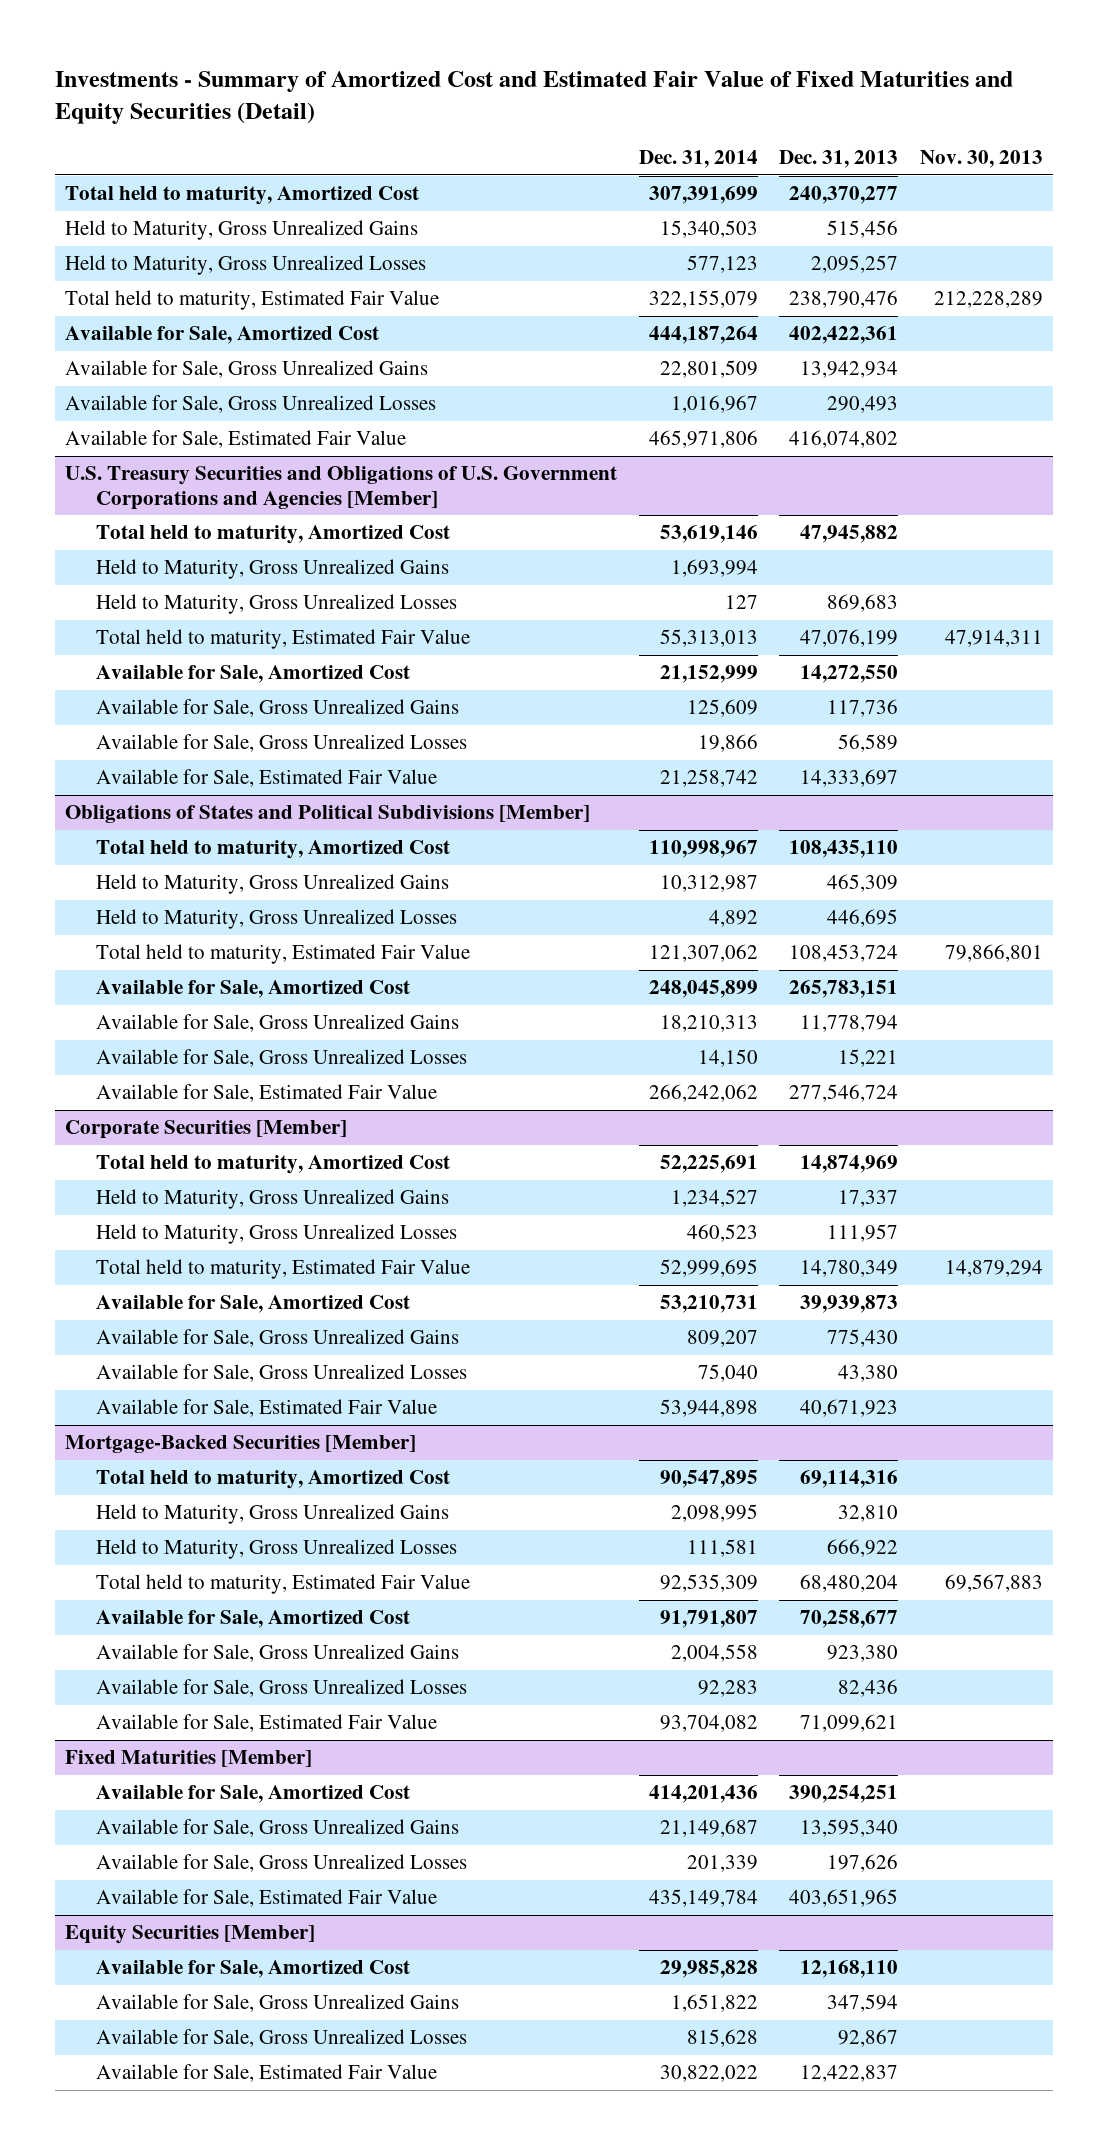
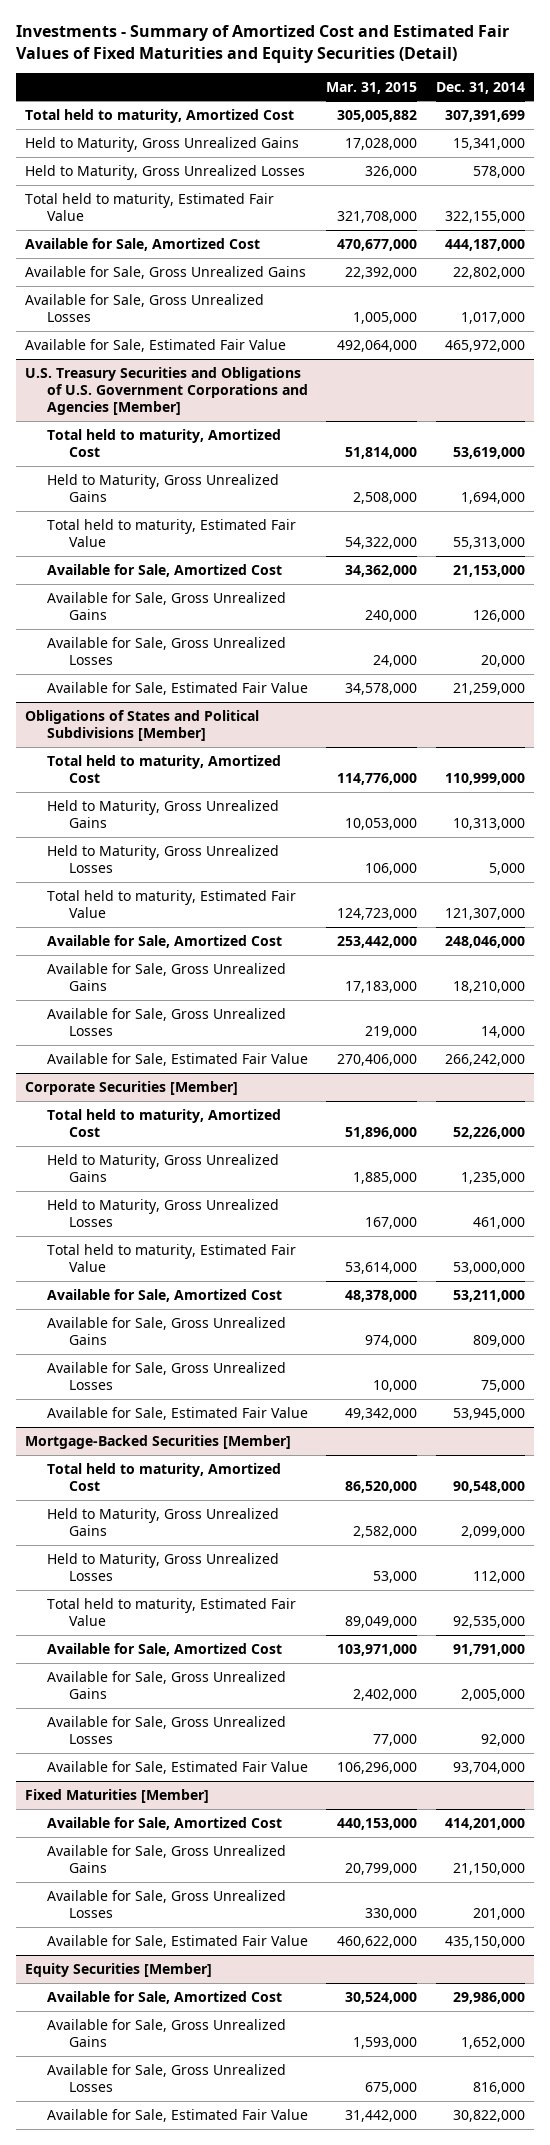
- Investments - Summary of Amortized Cost and Estimated Fair Value of Fixed Maturities and Equity Securities (Detail)
+ Investments - Summary of Amortized Cost and Estimated Fair Values of Fixed Maturities and Equity Securities (Detail)
- | Dec. 31, 2014 | Dec. 31, 2013 | Nov. 30, 2013
+ | Mar. 31, 2015 | Dec. 31, 2014
- Held to Maturity, Gross Unrealized Gains | 15,340,503 | 515,456 |
- Held to Maturity, Gross Unrealized Losses | 577,123 | 2,095,257 |
- Total held to maturity, Estimated Fair Value | 322,155,079 | 238,790,476 | 212,228,289
- Available for Sale, Amortized Cost | 444,187,264 | 402,422,361 |
- Available for Sale, Gross Unrealized Gains | 22,801,509 | 13,942,934 |
- Available for Sale, Gross Unrealized Losses | 1,016,967 | 290,493 |
- Available for Sale, Estimated Fair Value | 465,971,806 | 416,074,802 |
+ Held to Maturity, Gross Unrealized Gains | 17,028,000 | 15,341,000
+ Held to Maturity, Gross Unrealized Losses | 326,000 | 578,000
+ Total held to maturity, Estimated Fair Value | 321,708,000 | 322,155,000
+ Available for Sale, Amortized Cost | 470,677,000 | 444,187,000
+ Available for Sale, Gross Unrealized Gains | 22,392,000 | 22,802,000
+ Available for Sale, Gross Unrealized Losses | 1,005,000 | 1,017,000
+ Available for Sale, Estimated Fair Value | 492,064,000 | 465,972,000
@ U.S. Treasury Securities and Obligations of U.S. Government Corporations and Agencies [Member]
- Total held to maturity, Amortized Cost | 53,619,146 | 47,945,882 |
- Held to Maturity, Gross Unrealized Gains | 1,693,994 | |
- Held to Maturity, Gross Unrealized Losses | 127 | 869,683 |
- Total held to maturity, Estimated Fair Value | 55,313,013 | 47,076,199 | 47,914,311
- Available for Sale, Amortized Cost | 21,152,999 | 14,272,550 |
- Available for Sale, Gross Unrealized Gains | 125,609 | 117,736 |
- Available for Sale, Gross Unrealized Losses | 19,866 | 56,589 |
- Available for Sale, Estimated Fair Value | 21,258,742 | 14,333,697 |
+ Total held to maturity, Amortized Cost | 51,814,000 | 53,619,000
+ Held to Maturity, Gross Unrealized Gains | 2,508,000 | 1,694,000
+ Total held to maturity, Estimated Fair Value | 54,322,000 | 55,313,000
+ Available for Sale, Amortized Cost | 34,362,000 | 21,153,000
+ Available for Sale, Gross Unrealized Gains | 240,000 | 126,000
+ Available for Sale, Gross Unrealized Losses | 24,000 | 20,000
+ Available for Sale, Estimated Fair Value | 34,578,000 | 21,259,000
@ Obligations of States and Political Subdivisions [Member]
- Total held to maturity, Amortized Cost | 110,998,967 | 108,435,110 |
- Held to Maturity, Gross Unrealized Gains | 10,312,987 | 465,309 |
- Held to Maturity, Gross Unrealized Losses | 4,892 | 446,695 |
- Total held to maturity, Estimated Fair Value | 121,307,062 | 108,453,724 | 79,866,801
- Available for Sale, Amortized Cost | 248,045,899 | 265,783,151 |
- Available for Sale, Gross Unrealized Gains | 18,210,313 | 11,778,794 |
- Available for Sale, Gross Unrealized Losses | 14,150 | 15,221 |
- Available for Sale, Estimated Fair Value | 266,242,062 | 277,546,724 |
+ Total held to maturity, Amortized Cost | 114,776,000 | 110,999,000
+ Held to Maturity, Gross Unrealized Gains | 10,053,000 | 10,313,000
+ Held to Maturity, Gross Unrealized Losses | 106,000 | 5,000
+ Total held to maturity, Estimated Fair Value | 124,723,000 | 121,307,000
+ Available for Sale, Amortized Cost | 253,442,000 | 248,046,000
+ Available for Sale, Gross Unrealized Gains | 17,183,000 | 18,210,000
+ Available for Sale, Gross Unrealized Losses | 219,000 | 14,000
+ Available for Sale, Estimated Fair Value | 270,406,000 | 266,242,000
@ Corporate Securities [Member]
- Total held to maturity, Amortized Cost | 52,225,691 | 14,874,969 |
- Held to Maturity, Gross Unrealized Gains | 1,234,527 | 17,337 |
- Held to Maturity, Gross Unrealized Losses | 460,523 | 111,957 |
- Total held to maturity, Estimated Fair Value | 52,999,695 | 14,780,349 | 14,879,294
- Available for Sale, Amortized Cost | 53,210,731 | 39,939,873 |
- Available for Sale, Gross Unrealized Gains | 809,207 | 775,430 |
- Available for Sale, Gross Unrealized Losses | 75,040 | 43,380 |
- Available for Sale, Estimated Fair Value | 53,944,898 | 40,671,923 |
+ Total held to maturity, Amortized Cost | 51,896,000 | 52,226,000
+ Held to Maturity, Gross Unrealized Gains | 1,885,000 | 1,235,000
+ Held to Maturity, Gross Unrealized Losses | 167,000 | 461,000
+ Total held to maturity, Estimated Fair Value | 53,614,000 | 53,000,000
+ Available for Sale, Amortized Cost | 48,378,000 | 53,211,000
+ Available for Sale, Gross Unrealized Gains | 974,000 | 809,000
+ Available for Sale, Gross Unrealized Losses | 10,000 | 75,000
+ Available for Sale, Estimated Fair Value | 49,342,000 | 53,945,000
@ Mortgage-Backed Securities [Member]
- Total held to maturity, Amortized Cost | 90,547,895 | 69,114,316 |
- Held to Maturity, Gross Unrealized Gains | 2,098,995 | 32,810 |
- Held to Maturity, Gross Unrealized Losses | 111,581 | 666,922 |
- Total held to maturity, Estimated Fair Value | 92,535,309 | 68,480,204 | 69,567,883
- Available for Sale, Amortized Cost | 91,791,807 | 70,258,677 |
- Available for Sale, Gross Unrealized Gains | 2,004,558 | 923,380 |
- Available for Sale, Gross Unrealized Losses | 92,283 | 82,436 |
- Available for Sale, Estimated Fair Value | 93,704,082 | 71,099,621 |
+ Total held to maturity, Amortized Cost | 86,520,000 | 90,548,000
+ Held to Maturity, Gross Unrealized Gains | 2,582,000 | 2,099,000
+ Held to Maturity, Gross Unrealized Losses | 53,000 | 112,000
+ Total held to maturity, Estimated Fair Value | 89,049,000 | 92,535,000
+ Available for Sale, Amortized Cost | 103,971,000 | 91,791,000
+ Available for Sale, Gross Unrealized Gains | 2,402,000 | 2,005,000
+ Available for Sale, Gross Unrealized Losses | 77,000 | 92,000
+ Available for Sale, Estimated Fair Value | 106,296,000 | 93,704,000
@ Fixed Maturities [Member]
- Available for Sale, Amortized Cost | 414,201,436 | 390,254,251 |
- Available for Sale, Gross Unrealized Gains | 21,149,687 | 13,595,340 |
- Available for Sale, Gross Unrealized Losses | 201,339 | 197,626 |
- Available for Sale, Estimated Fair Value | 435,149,784 | 403,651,965 |
+ Available for Sale, Amortized Cost | 440,153,000 | 414,201,000
+ Available for Sale, Gross Unrealized Gains | 20,799,000 | 21,150,000
+ Available for Sale, Gross Unrealized Losses | 330,000 | 201,000
+ Available for Sale, Estimated Fair Value | 460,622,000 | 435,150,000
@ Equity Securities [Member]
- Available for Sale, Amortized Cost | 29,985,828 | 12,168,110 |
- Available for Sale, Gross Unrealized Gains | 1,651,822 | 347,594 |
- Available for Sale, Gross Unrealized Losses | 815,628 | 92,867 |
- Available for Sale, Estimated Fair Value | 30,822,022 | 12,422,837 |
+ Available for Sale, Amortized Cost | 30,524,000 | 29,986,000
+ Available for Sale, Gross Unrealized Gains | 1,593,000 | 1,652,000
+ Available for Sale, Gross Unrealized Losses | 675,000 | 816,000
+ Available for Sale, Estimated Fair Value | 31,442,000 | 30,822,000

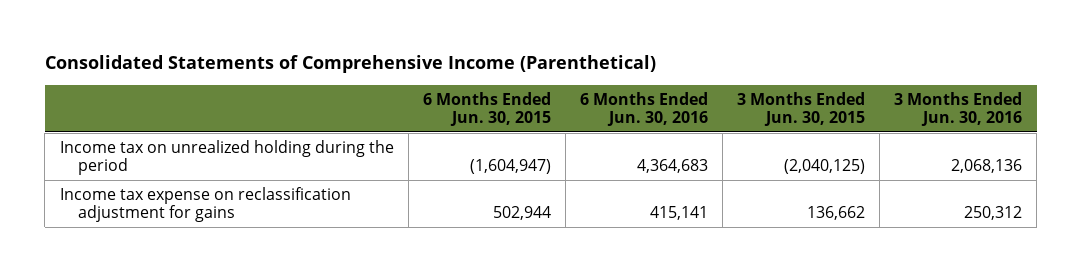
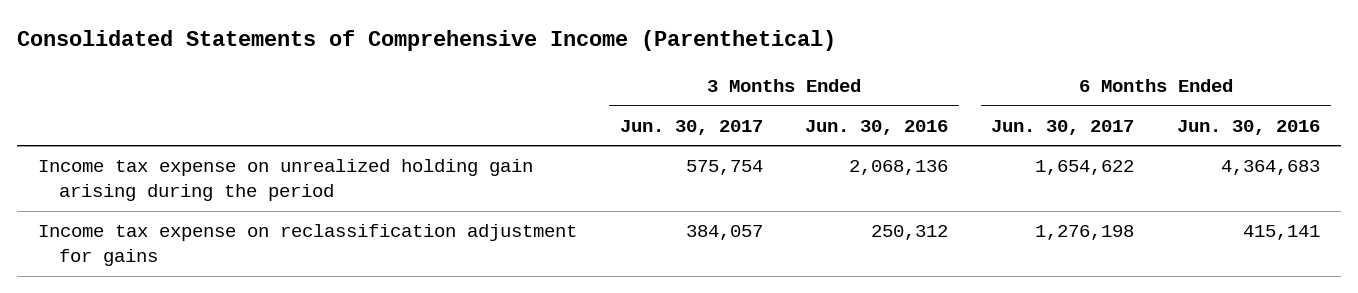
- | 6 Months Ended Jun. 30, 2015 | 6 Months Ended Jun. 30, 2016 | 3 Months Ended Jun. 30, 2015 | 3 Months Ended Jun. 30, 2016
+ | 3 Months Ended Jun. 30, 2017 | 3 Months Ended Jun. 30, 2016 | 6 Months Ended Jun. 30, 2017 | 6 Months Ended Jun. 30, 2016
- Income tax on unrealized holding during the period | (1,604,947) | 4,364,683 | (2,040,125) | 2,068,136
+ Income tax expense on unrealized holding gain arising during the period | 575,754 | 2,068,136 | 1,654,622 | 4,364,683

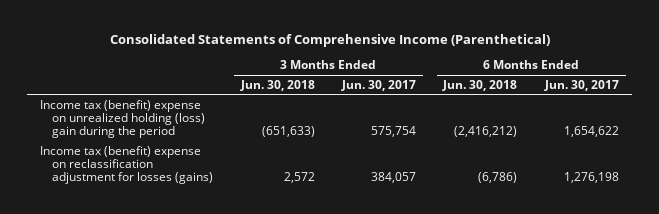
- | 3 Months Ended Jun. 30, 2017 | 3 Months Ended Jun. 30, 2016 | 6 Months Ended Jun. 30, 2017 | 6 Months Ended Jun. 30, 2016
+ | 3 Months Ended Jun. 30, 2018 | 3 Months Ended Jun. 30, 2017 | 6 Months Ended Jun. 30, 2018 | 6 Months Ended Jun. 30, 2017
- Income tax expense on unrealized holding gain arising during the period | 575,754 | 2,068,136 | 1,654,622 | 4,364,683
- Income tax expense on reclassification adjustment for gains | 384,057 | 250,312 | 1,276,198 | 415,141
+ Income tax (benefit) expense on unrealized holding (loss) gain during the period | (651,633) | 575,754 | (2,416,212) | 1,654,622
+ Income tax (benefit) expense on reclassification adjustment for losses (gains) | 2,572 | 384,057 | (6,786) | 1,276,198

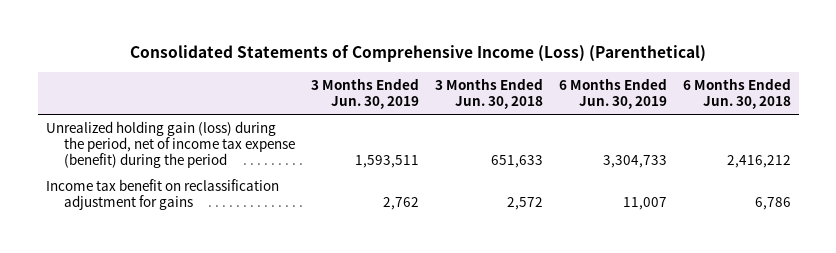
- Consolidated Statements of Comprehensive Income (Parenthetical)
+ Consolidated Statements of Comprehensive Income (Loss) (Parenthetical)
- | 3 Months Ended Jun. 30, 2018 | 3 Months Ended Jun. 30, 2017 | 6 Months Ended Jun. 30, 2018 | 6 Months Ended Jun. 30, 2017
+ | 3 Months Ended Jun. 30, 2019 | 3 Months Ended Jun. 30, 2018 | 6 Months Ended Jun. 30, 2019 | 6 Months Ended Jun. 30, 2018
- Income tax (benefit) expense on unrealized holding (loss) gain during the period | (651,633) | 575,754 | (2,416,212) | 1,654,622
- Income tax (benefit) expense on reclassification adjustment for losses (gains) | 2,572 | 384,057 | (6,786) | 1,276,198
+ Unrealized holding gain (loss) during the period, net of income tax expense (benefit) during the period | 1,593,511 | 651,633 | 3,304,733 | 2,416,212
+ Income tax benefit on reclassification adjustment for gains | 2,762 | 2,572 | 11,007 | 6,786

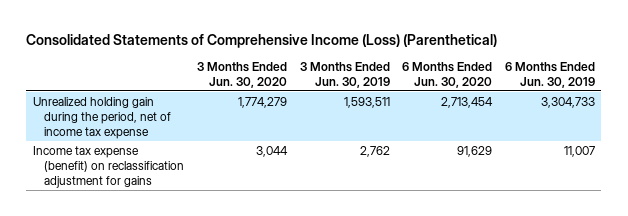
- | 3 Months Ended Jun. 30, 2019 | 3 Months Ended Jun. 30, 2018 | 6 Months Ended Jun. 30, 2019 | 6 Months Ended Jun. 30, 2018
+ | 3 Months Ended Jun. 30, 2020 | 3 Months Ended Jun. 30, 2019 | 6 Months Ended Jun. 30, 2020 | 6 Months Ended Jun. 30, 2019
- Unrealized holding gain (loss) during the period, net of income tax expense (benefit) during the period | 1,593,511 | 651,633 | 3,304,733 | 2,416,212
- Income tax benefit on reclassification adjustment for gains | 2,762 | 2,572 | 11,007 | 6,786
+ Unrealized holding gain during the period, net of income tax expense | 1,774,279 | 1,593,511 | 2,713,454 | 3,304,733
+ Income tax expense (benefit) on reclassification adjustment for gains | 3,044 | 2,762 | 91,629 | 11,007

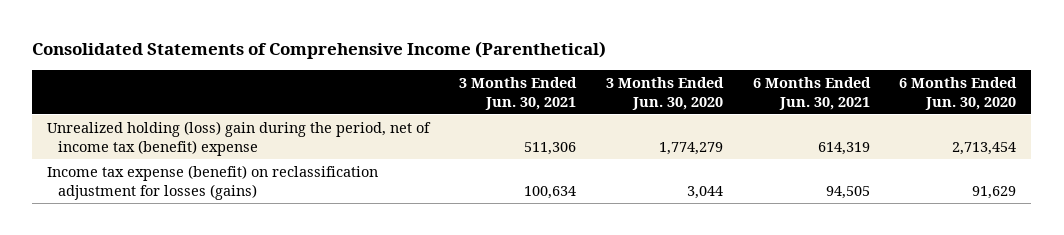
- Consolidated Statements of Comprehensive Income (Loss) (Parenthetical)
+ Consolidated Statements of Comprehensive Income (Parenthetical)
- | 3 Months Ended Jun. 30, 2020 | 3 Months Ended Jun. 30, 2019 | 6 Months Ended Jun. 30, 2020 | 6 Months Ended Jun. 30, 2019
+ | 3 Months Ended Jun. 30, 2021 | 3 Months Ended Jun. 30, 2020 | 6 Months Ended Jun. 30, 2021 | 6 Months Ended Jun. 30, 2020
- Unrealized holding gain during the period, net of income tax expense | 1,774,279 | 1,593,511 | 2,713,454 | 3,304,733
- Income tax expense (benefit) on reclassification adjustment for gains | 3,044 | 2,762 | 91,629 | 11,007
+ Unrealized holding (loss) gain during the period, net of income tax (benefit) expense | 511,306 | 1,774,279 | 614,319 | 2,713,454
+ Income tax expense (benefit) on reclassification adjustment for losses (gains) | 100,634 | 3,044 | 94,505 | 91,629

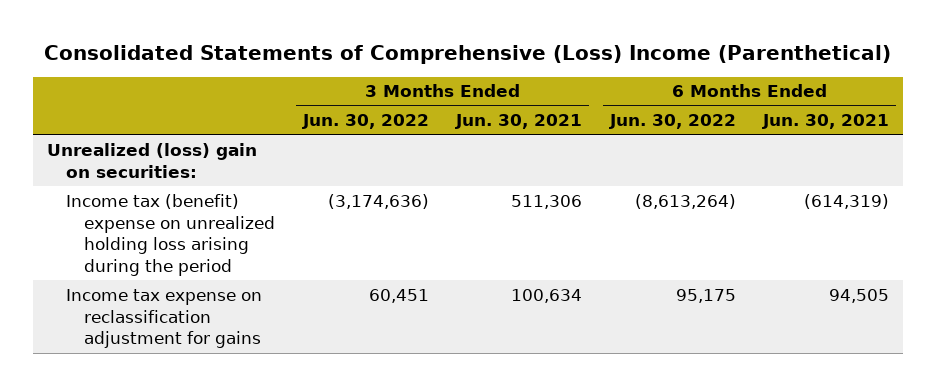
- Consolidated Statements of Comprehensive Income (Parenthetical)
+ Consolidated Statements of Comprehensive (Loss) Income (Parenthetical)
- | 3 Months Ended Jun. 30, 2021 | 3 Months Ended Jun. 30, 2020 | 6 Months Ended Jun. 30, 2021 | 6 Months Ended Jun. 30, 2020
+ | 3 Months Ended Jun. 30, 2022 | 3 Months Ended Jun. 30, 2021 | 6 Months Ended Jun. 30, 2022 | 6 Months Ended Jun. 30, 2021
- Unrealized holding (loss) gain during the period, net of income tax (benefit) expense | 511,306 | 1,774,279 | 614,319 | 2,713,454
- Income tax expense (benefit) on reclassification adjustment for losses (gains) | 100,634 | 3,044 | 94,505 | 91,629
+ Unrealized (loss) gain on securities:
+ Income tax (benefit) expense on unrealized holding loss arising during the period | (3,174,636) | 511,306 | (8,613,264) | (614,319)
+ Income tax expense on reclassification adjustment for gains | 60,451 | 100,634 | 95,175 | 94,505

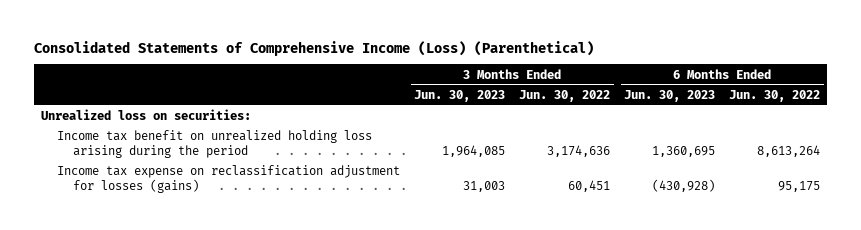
- Consolidated Statements of Comprehensive (Loss) Income (Parenthetical)
+ Consolidated Statements of Comprehensive Income (Loss) (Parenthetical)
- | 3 Months Ended Jun. 30, 2022 | 3 Months Ended Jun. 30, 2021 | 6 Months Ended Jun. 30, 2022 | 6 Months Ended Jun. 30, 2021
+ | 3 Months Ended Jun. 30, 2023 | 3 Months Ended Jun. 30, 2022 | 6 Months Ended Jun. 30, 2023 | 6 Months Ended Jun. 30, 2022
- Unrealized (loss) gain on securities:
- Income tax (benefit) expense on unrealized holding loss arising during the period | (3,174,636) | 511,306 | (8,613,264) | (614,319)
- Income tax expense on reclassification adjustment for gains | 60,451 | 100,634 | 95,175 | 94,505
+ Unrealized loss on securities:
+ Income tax benefit on unrealized holding loss arising during the period | 1,964,085 | 3,174,636 | 1,360,695 | 8,613,264
+ Income tax expense on reclassification adjustment for losses (gains) | 31,003 | 60,451 | (430,928) | 95,175

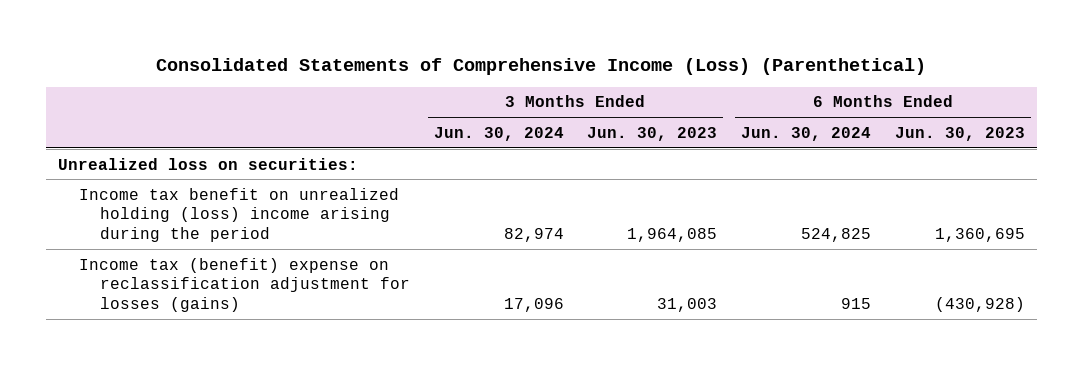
- | 3 Months Ended Jun. 30, 2023 | 3 Months Ended Jun. 30, 2022 | 6 Months Ended Jun. 30, 2023 | 6 Months Ended Jun. 30, 2022
+ | 3 Months Ended Jun. 30, 2024 | 3 Months Ended Jun. 30, 2023 | 6 Months Ended Jun. 30, 2024 | 6 Months Ended Jun. 30, 2023
- Income tax benefit on unrealized holding loss arising during the period | 1,964,085 | 3,174,636 | 1,360,695 | 8,613,264
- Income tax expense on reclassification adjustment for losses (gains) | 31,003 | 60,451 | (430,928) | 95,175
+ Income tax benefit on unrealized holding (loss) income arising during the period | 82,974 | 1,964,085 | 524,825 | 1,360,695
+ Income tax (benefit) expense on reclassification adjustment for losses (gains) | 17,096 | 31,003 | 915 | (430,928)

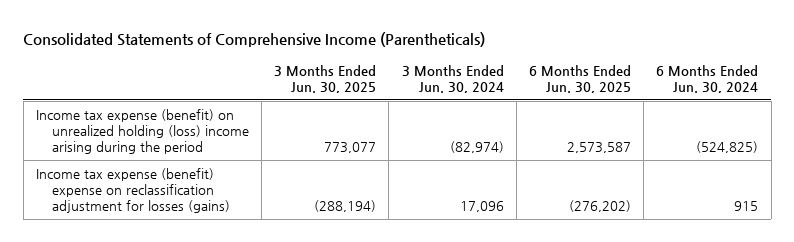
- Consolidated Statements of Comprehensive Income (Loss) (Parenthetical)
+ Consolidated Statements of Comprehensive Income (Parentheticals)
- | 3 Months Ended Jun. 30, 2024 | 3 Months Ended Jun. 30, 2023 | 6 Months Ended Jun. 30, 2024 | 6 Months Ended Jun. 30, 2023
+ | 3 Months Ended Jun. 30, 2025 | 3 Months Ended Jun. 30, 2024 | 6 Months Ended Jun. 30, 2025 | 6 Months Ended Jun. 30, 2024
- Unrealized loss on securities:
- Income tax benefit on unrealized holding (loss) income arising during the period | 82,974 | 1,964,085 | 524,825 | 1,360,695
- Income tax (benefit) expense on reclassification adjustment for losses (gains) | 17,096 | 31,003 | 915 | (430,928)
+ Income tax expense (benefit) on unrealized holding (loss) income arising during the period | 773,077 | (82,974) | 2,573,587 | (524,825)
+ Income tax expense (benefit) expense on reclassification adjustment for losses (gains) | (288,194) | 17,096 | (276,202) | 915

